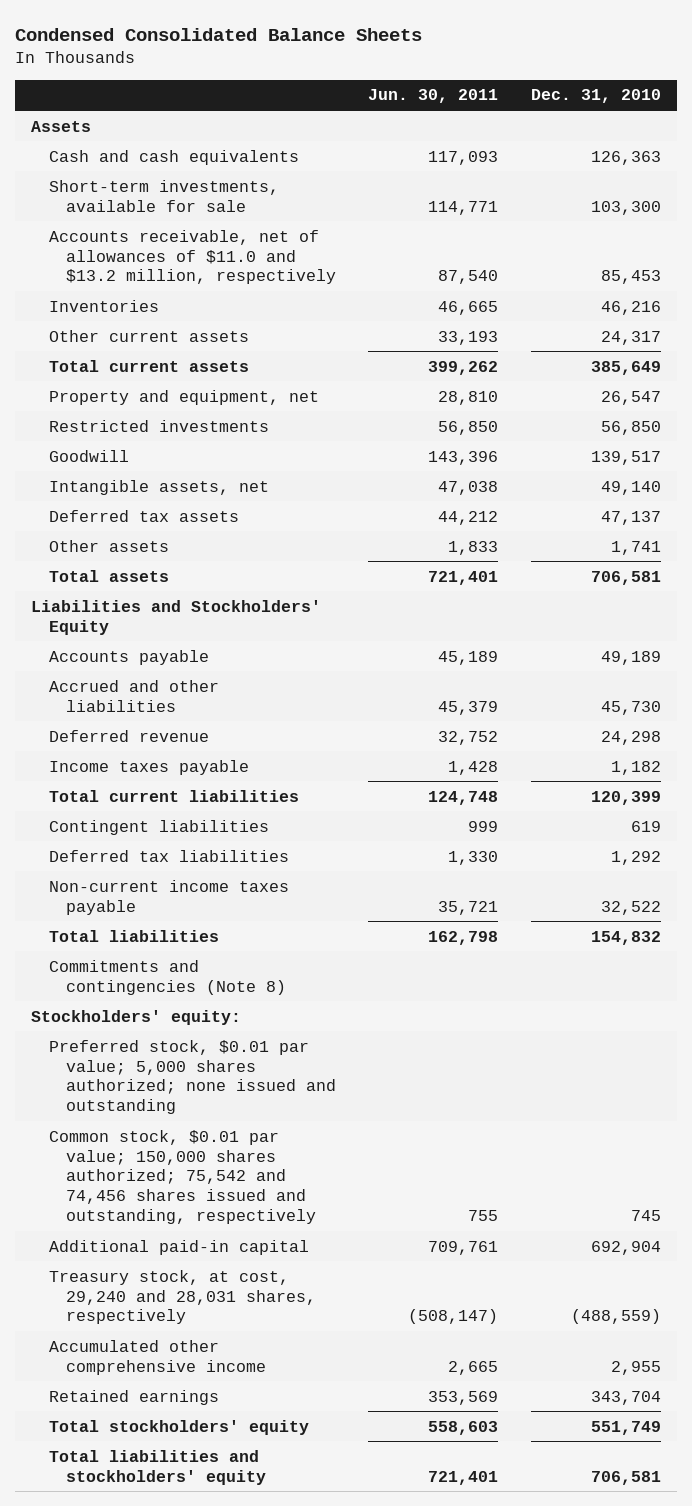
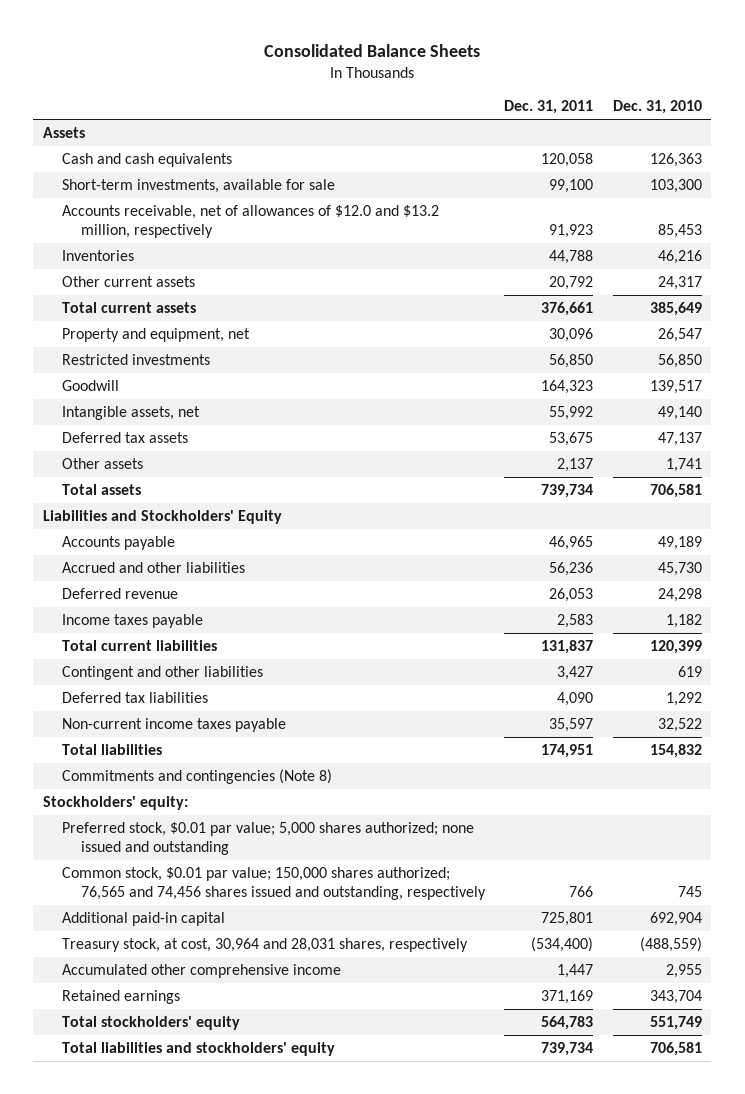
- Condensed Consolidated Balance Sheets
+ Consolidated Balance Sheets
- | Jun. 30, 2011 | Dec. 31, 2010
+ | Dec. 31, 2011 | Dec. 31, 2010
- Accounts receivable, net of allowances of $11.0 and $13.2 million, respectively | 87,540 | 85,453
+ Accounts receivable, net of allowances of $12.0 and $13.2 million, respectively | 91,923 | 85,453
- Contingent liabilities | 999 | 619
+ Contingent and other liabilities | 3,427 | 619
- Common stock, $0.01 par value; 150,000 shares authorized; 75,542 and 74,456 shares issued and outstanding, respectively | 755 | 745
+ Common stock, $0.01 par value; 150,000 shares authorized; 76,565 and 74,456 shares issued and outstanding, respectively | 766 | 745
- Treasury stock, at cost, 29,240 and 28,031 shares, respectively | (508,147) | (488,559)
+ Treasury stock, at cost, 30,964 and 28,031 shares, respectively | (534,400) | (488,559)

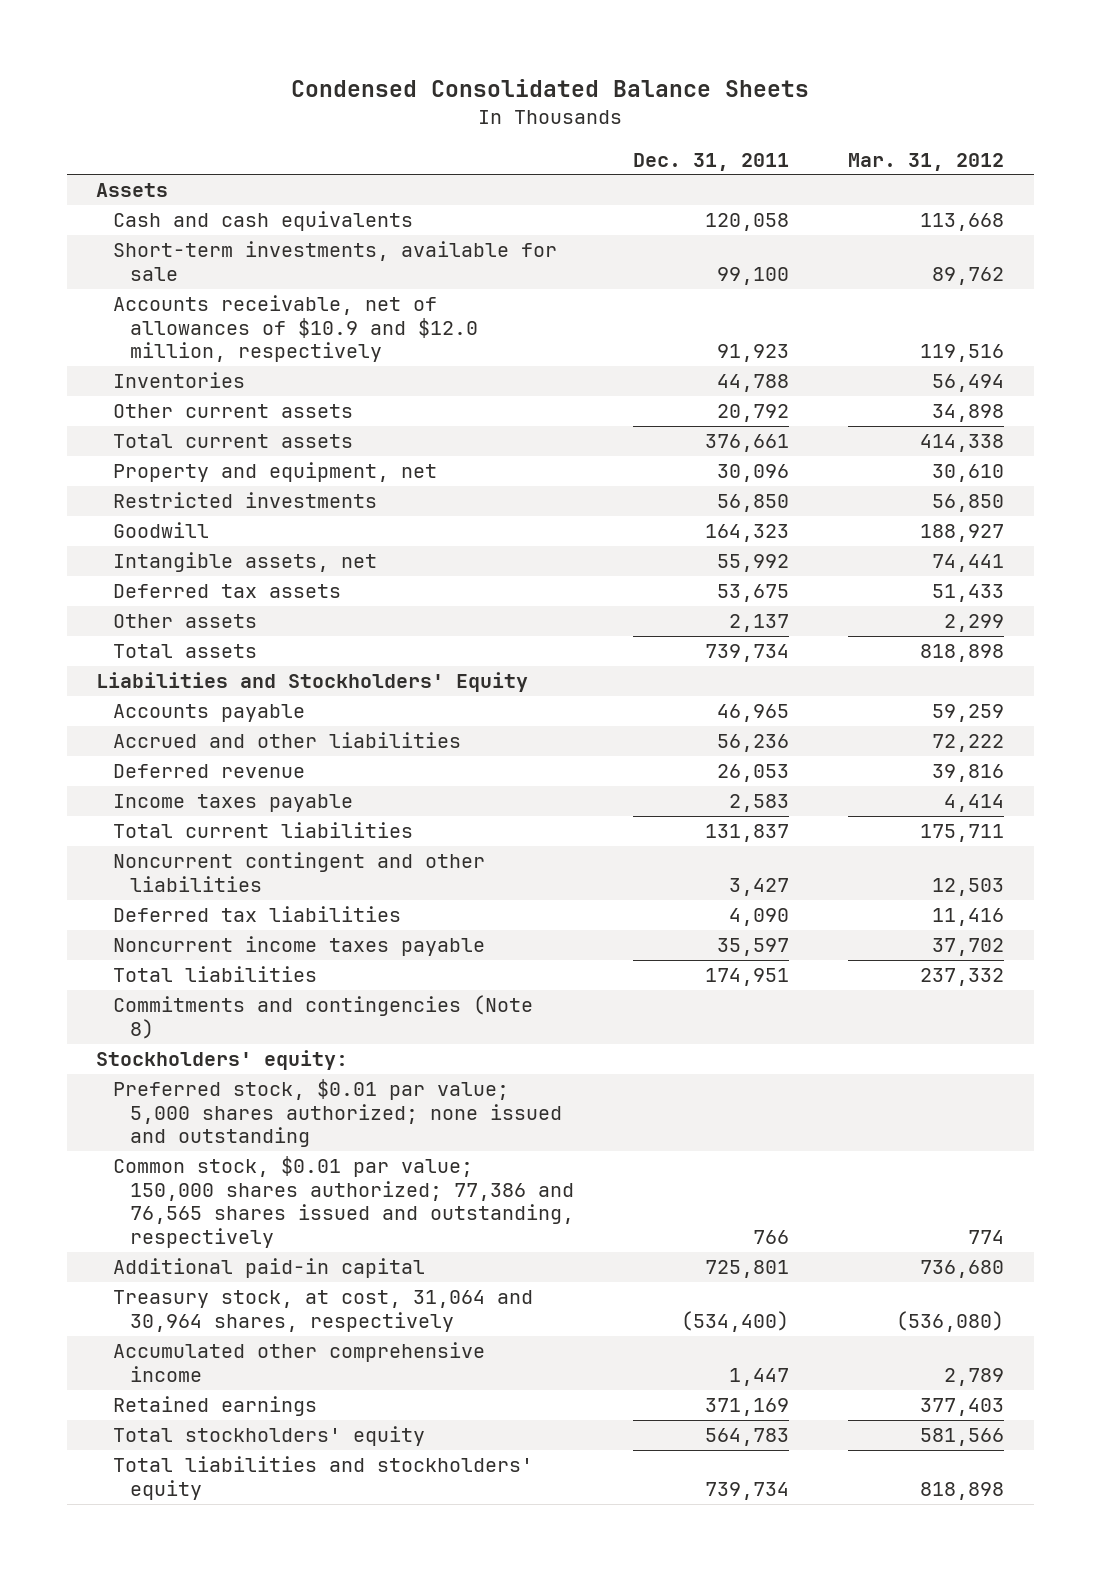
- Consolidated Balance Sheets
+ Condensed Consolidated Balance Sheets
- | Dec. 31, 2011 | Dec. 31, 2010
+ | Dec. 31, 2011 | Mar. 31, 2012
- Accounts receivable, net of allowances of $12.0 and $13.2 million, respectively | 91,923 | 85,453
+ Accounts receivable, net of allowances of $10.9 and $12.0 million, respectively | 91,923 | 119,516
- Contingent and other liabilities | 3,427 | 619
+ Noncurrent contingent and other liabilities | 3,427 | 12,503
- Non-current income taxes payable | 35,597 | 32,522
+ Noncurrent income taxes payable | 35,597 | 37,702
- Common stock, $0.01 par value; 150,000 shares authorized; 76,565 and 74,456 shares issued and outstanding, respectively | 766 | 745
+ Common stock, $0.01 par value; 150,000 shares authorized; 77,386 and 76,565 shares issued and outstanding, respectively | 766 | 774
- Treasury stock, at cost, 30,964 and 28,031 shares, respectively | (534,400) | (488,559)
+ Treasury stock, at cost, 31,064 and 30,964 shares, respectively | (534,400) | (536,080)

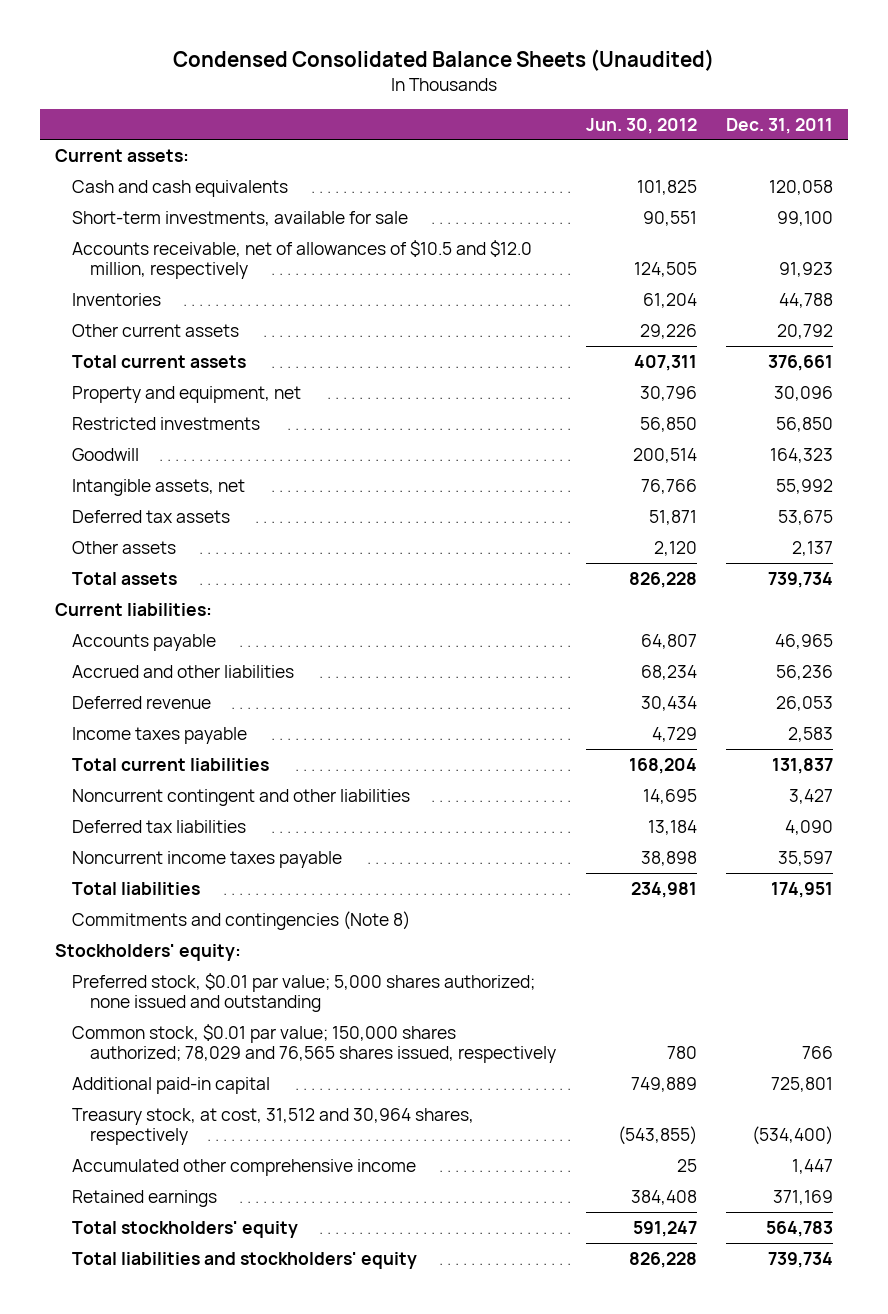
- Condensed Consolidated Balance Sheets
+ Condensed Consolidated Balance Sheets (Unaudited)
- | Dec. 31, 2011 | Mar. 31, 2012
+ | Jun. 30, 2012 | Dec. 31, 2011
- Assets
+ Current assets:
- Accounts receivable, net of allowances of $10.9 and $12.0 million, respectively | 91,923 | 119,516
+ Accounts receivable, net of allowances of $10.5 and $12.0 million, respectively | 124,505 | 91,923
- Liabilities and Stockholders' Equity
+ Current liabilities:
- Common stock, $0.01 par value; 150,000 shares authorized; 77,386 and 76,565 shares issued and outstanding, respectively | 766 | 774
+ Common stock, $0.01 par value; 150,000 shares authorized; 78,029 and 76,565 shares issued, respectively | 780 | 766
- Treasury stock, at cost, 31,064 and 30,964 shares, respectively | (534,400) | (536,080)
+ Treasury stock, at cost, 31,512 and 30,964 shares, respectively | (543,855) | (534,400)

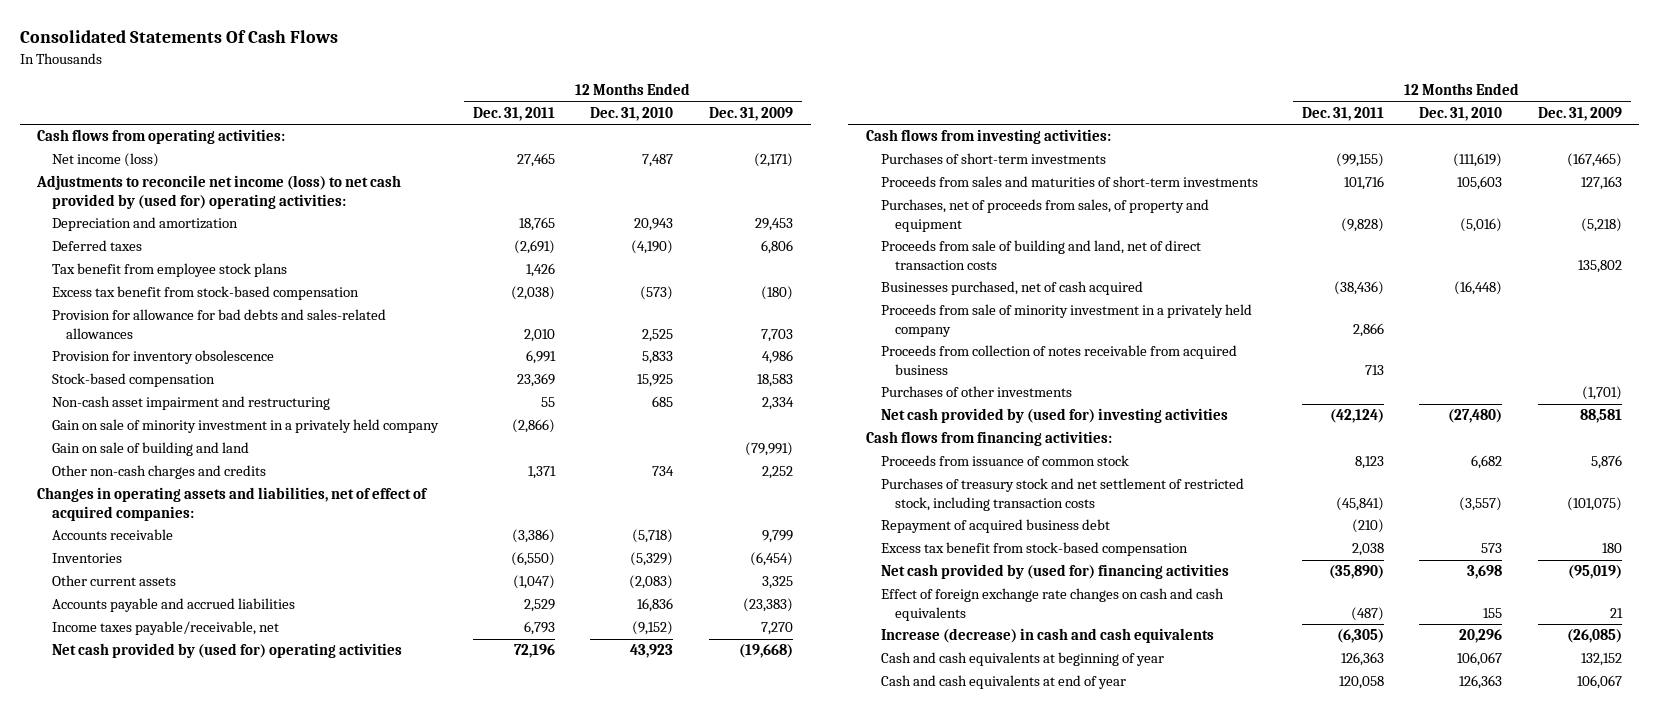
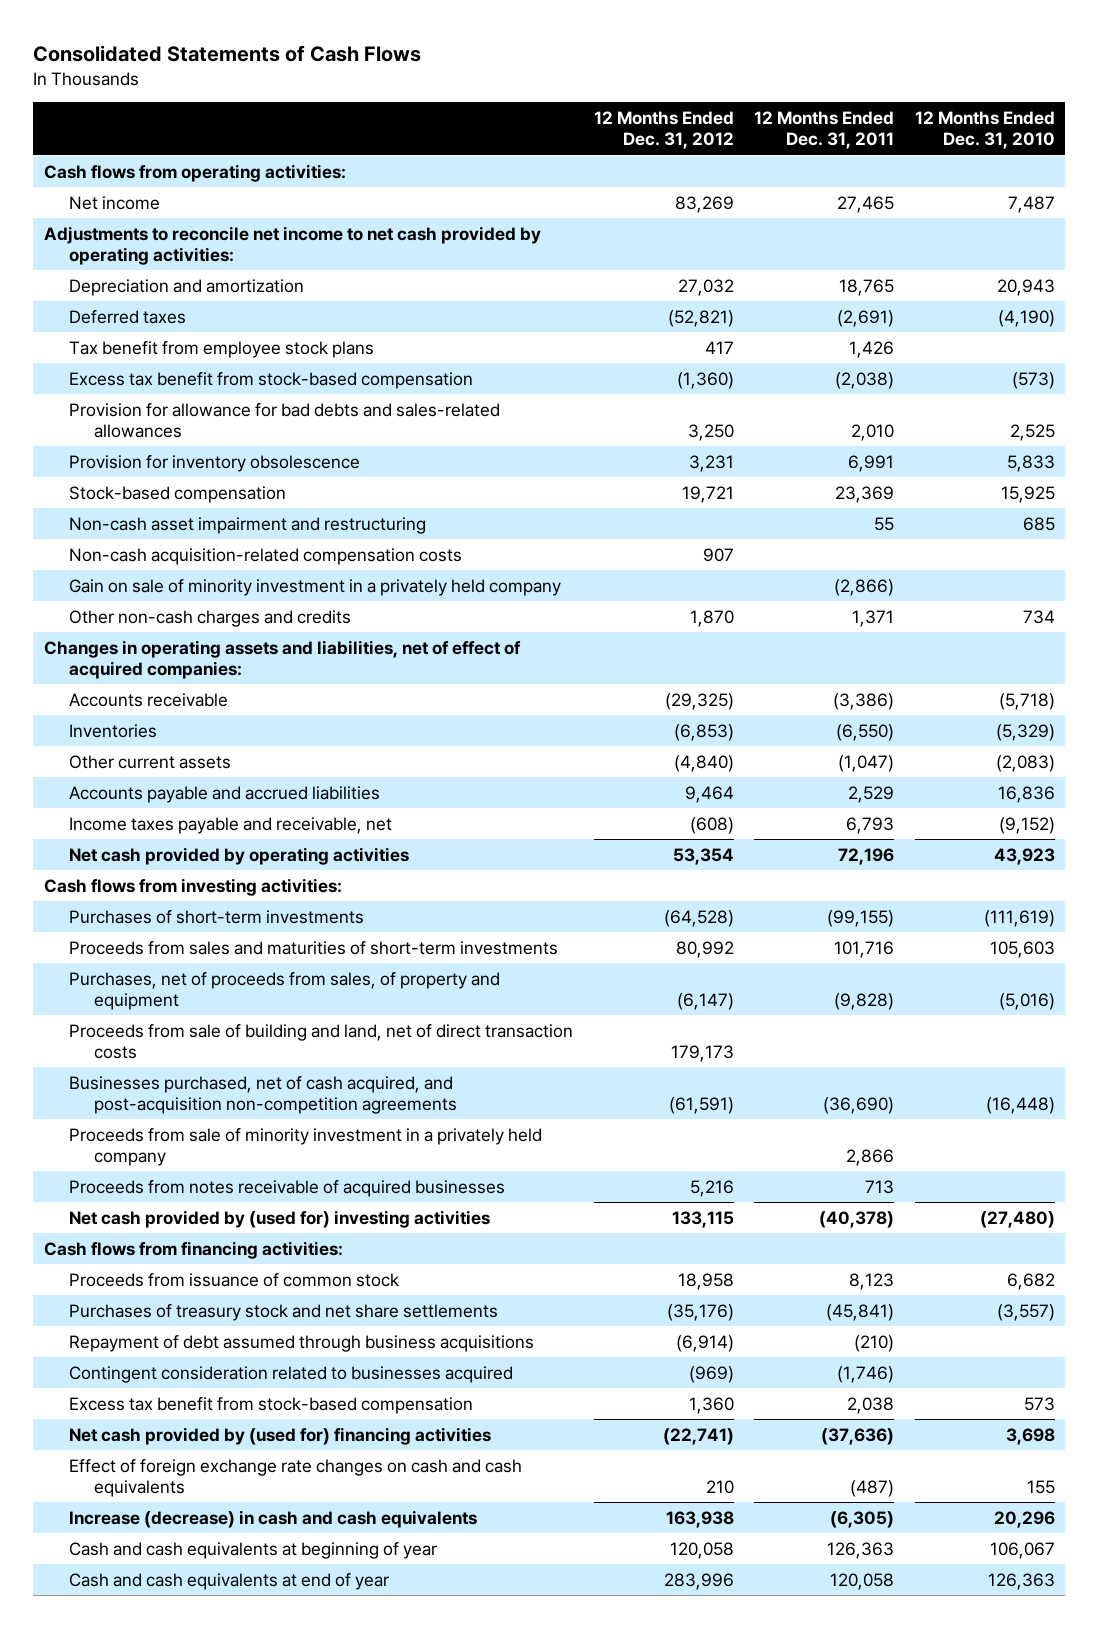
- Consolidated Statements Of Cash Flows
+ Consolidated Statements of Cash Flows
- | 12 Months Ended Dec. 31, 2011 | 12 Months Ended Dec. 31, 2010 | 12 Months Ended Dec. 31, 2009
+ | 12 Months Ended Dec. 31, 2012 | 12 Months Ended Dec. 31, 2011 | 12 Months Ended Dec. 31, 2010
- Net income (loss) | 27,465 | 7,487 | (2,171)
- Adjustments to reconcile net income (loss) to net cash provided by (used for) operating activities:
+ Net income | 83,269 | 27,465 | 7,487
+ Adjustments to reconcile net income to net cash provided by operating activities:
+ Non-cash acquisition-related compensation costs | 907 | |
- Gain on sale of building and land | | | (79,991)
- Income taxes payable/receivable, net | 6,793 | (9,152) | 7,270
- Net cash provided by (used for) operating activities | 72,196 | 43,923 | (19,668)
+ Income taxes payable and receivable, net | (608) | 6,793 | (9,152)
+ Net cash provided by operating activities | 53,354 | 72,196 | 43,923
- Businesses purchased, net of cash acquired | (38,436) | (16,448) |
+ Businesses purchased, net of cash acquired, and post-acquisition non-competition agreements | (61,591) | (36,690) | (16,448)
- Proceeds from collection of notes receivable from acquired business | 713 | |
- Purchases of other investments | | | (1,701)
- Net cash provided by (used for) investing activities | (42,124) | (27,480) | 88,581
+ Proceeds from notes receivable of acquired businesses | 5,216 | 713 |
+ Net cash provided by (used for) investing activities | 133,115 | (40,378) | (27,480)
- Purchases of treasury stock and net settlement of restricted stock, including transaction costs | (45,841) | (3,557) | (101,075)
- Repayment of acquired business debt | (210) | |
+ Purchases of treasury stock and net share settlements | (35,176) | (45,841) | (3,557)
+ Repayment of debt assumed through business acquisitions | (6,914) | (210) |
+ Contingent consideration related to businesses acquired | (969) | (1,746) |
- Net cash provided by (used for) financing activities | (35,890) | 3,698 | (95,019)
+ Net cash provided by (used for) financing activities | (22,741) | (37,636) | 3,698

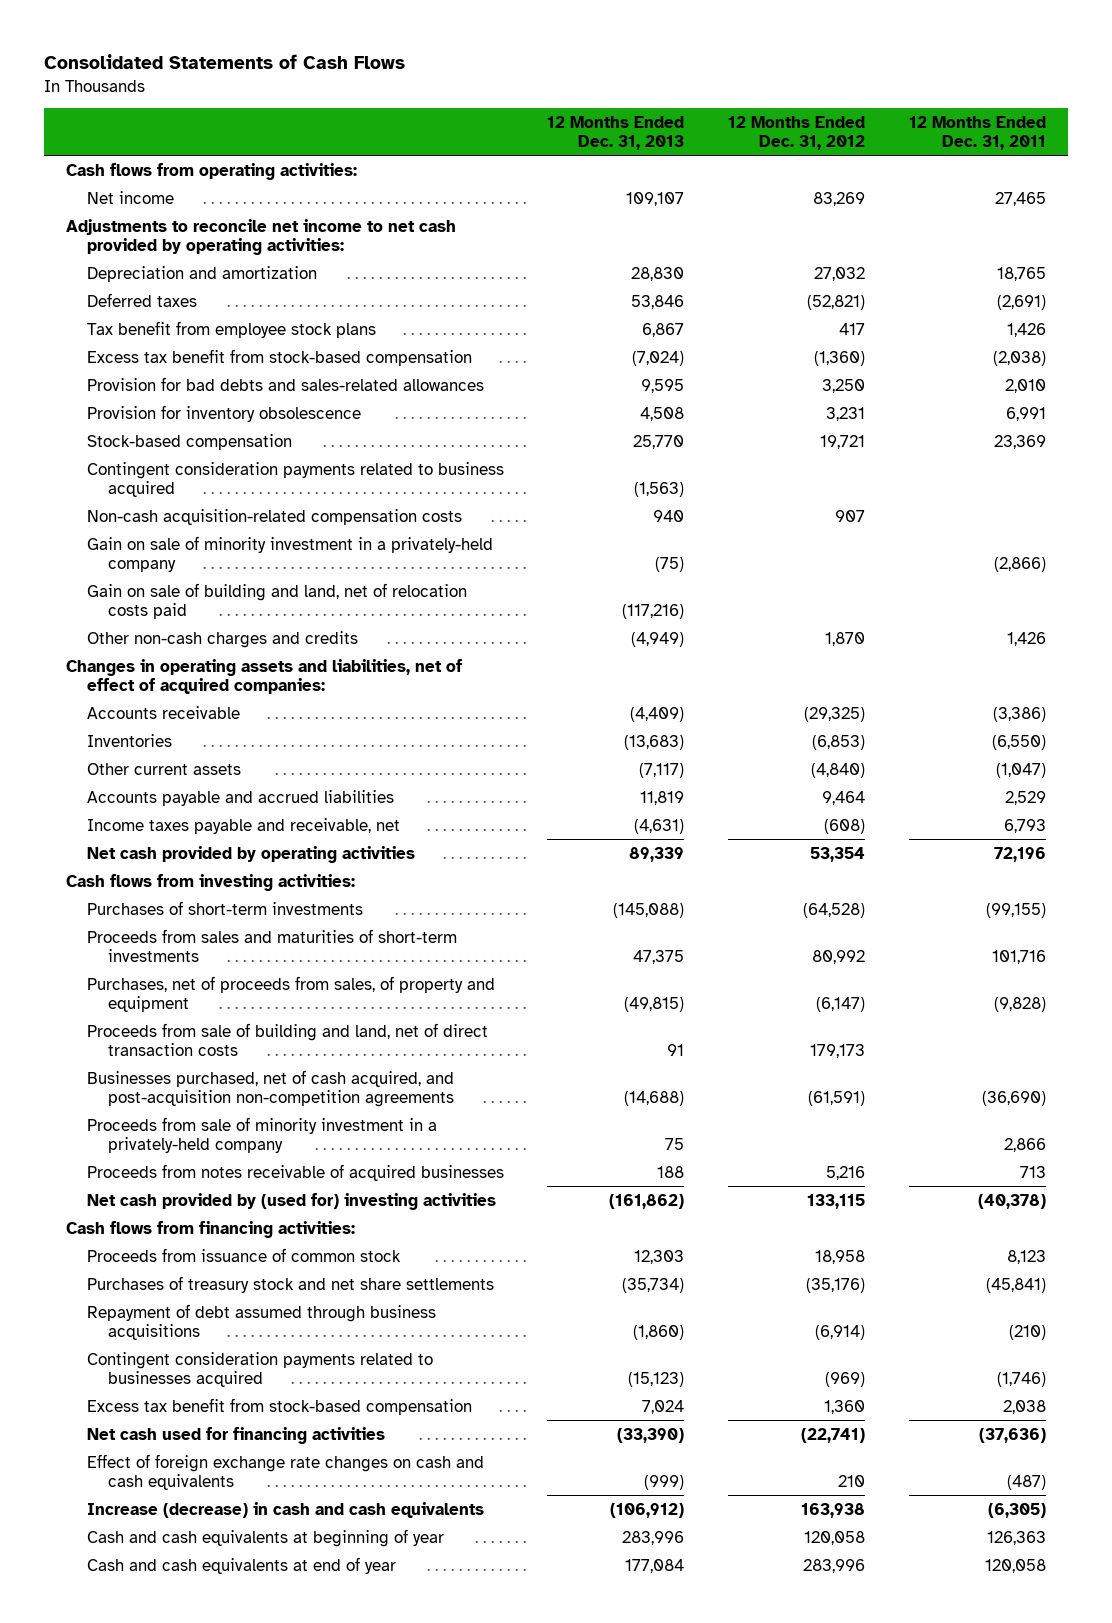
- | 12 Months Ended Dec. 31, 2012 | 12 Months Ended Dec. 31, 2011 | 12 Months Ended Dec. 31, 2010
+ | 12 Months Ended Dec. 31, 2013 | 12 Months Ended Dec. 31, 2012 | 12 Months Ended Dec. 31, 2011
- Provision for allowance for bad debts and sales-related allowances | 3,250 | 2,010 | 2,525
+ Provision for bad debts and sales-related allowances | 9,595 | 3,250 | 2,010
- Non-cash asset impairment and restructuring | | 55 | 685
+ Contingent consideration payments related to business acquired | (1,563) | |
- Gain on sale of minority investment in a privately held company | | (2,866) |
- Other non-cash charges and credits | 1,870 | 1,371 | 734
+ Gain on sale of minority investment in a privately-held company | (75) | | (2,866)
+ Gain on sale of building and land, net of relocation costs paid | (117,216) | |
+ Other non-cash charges and credits | (4,949) | 1,870 | 1,426
- Proceeds from sale of minority investment in a privately held company | | 2,866 |
+ Proceeds from sale of minority investment in a privately-held company | 75 | | 2,866
- Contingent consideration related to businesses acquired | (969) | (1,746) |
+ Contingent consideration payments related to businesses acquired | (15,123) | (969) | (1,746)
- Net cash provided by (used for) financing activities | (22,741) | (37,636) | 3,698
+ Net cash used for financing activities | (33,390) | (22,741) | (37,636)

